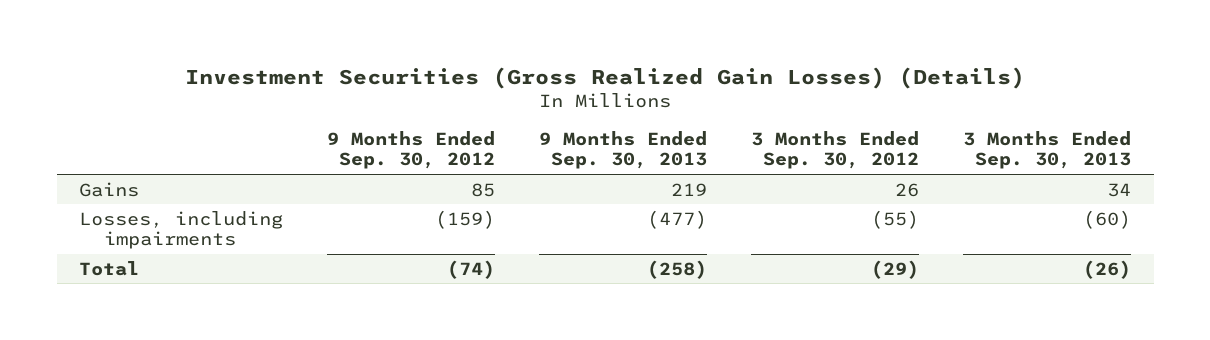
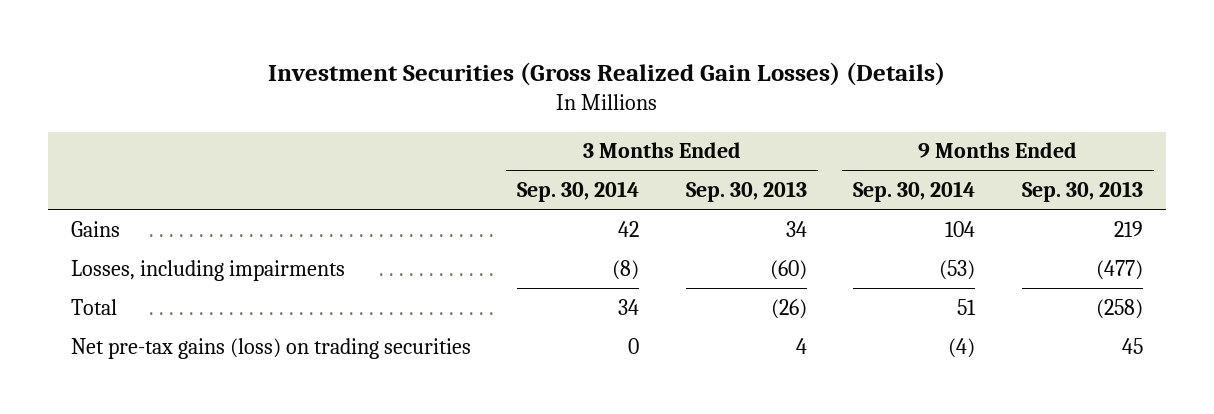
- | 9 Months Ended Sep. 30, 2012 | 9 Months Ended Sep. 30, 2013 | 3 Months Ended Sep. 30, 2012 | 3 Months Ended Sep. 30, 2013
+ | 3 Months Ended Sep. 30, 2014 | 3 Months Ended Sep. 30, 2013 | 9 Months Ended Sep. 30, 2014 | 9 Months Ended Sep. 30, 2013
+ Net pre-tax gains (loss) on trading securities | 0 | 4 | (4) | 45

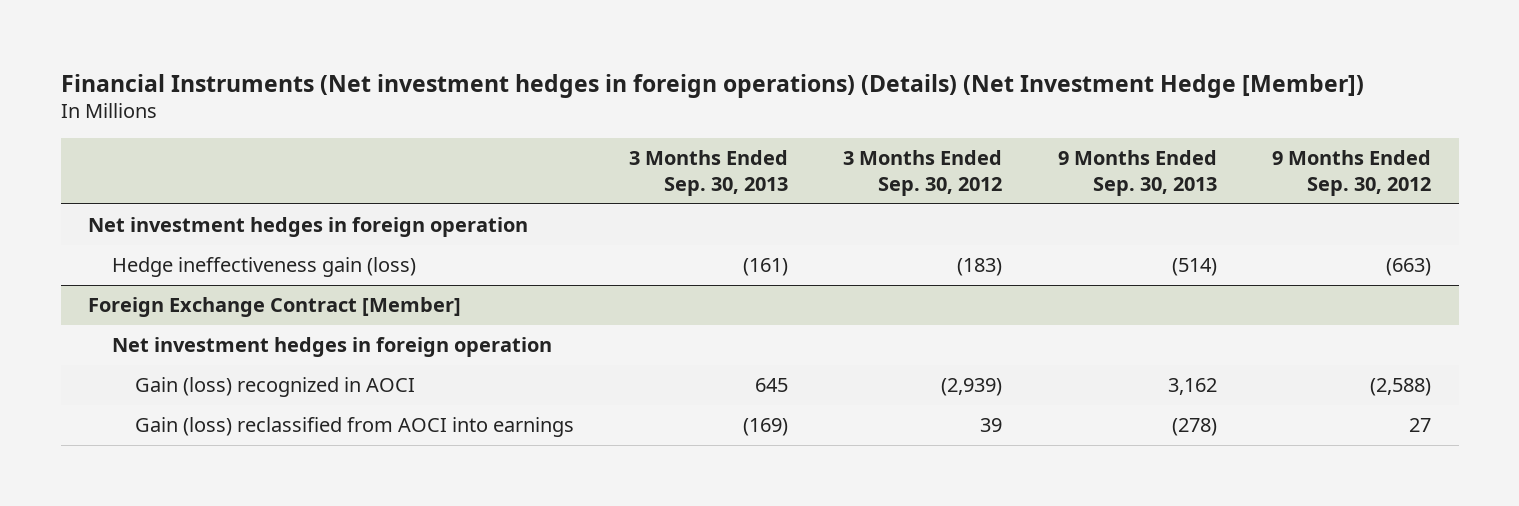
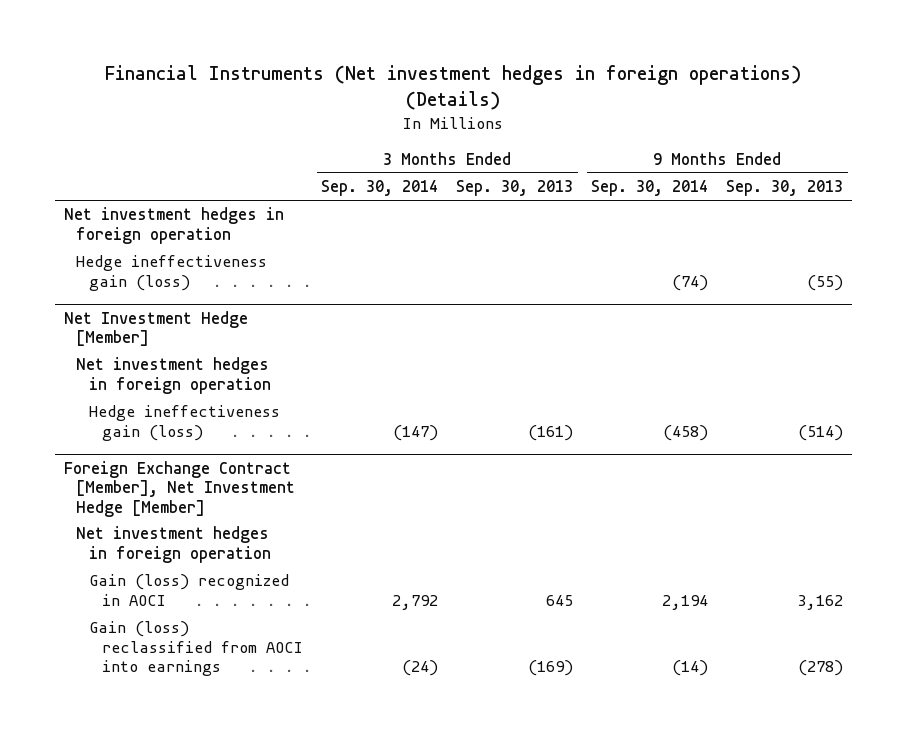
- Financial Instruments (Net investment hedges in foreign operations) (Details) (Net Investment Hedge [Member])
+ Financial Instruments (Net investment hedges in foreign operations) (Details)
- | 3 Months Ended Sep. 30, 2013 | 3 Months Ended Sep. 30, 2012 | 9 Months Ended Sep. 30, 2013 | 9 Months Ended Sep. 30, 2012
+ | 3 Months Ended Sep. 30, 2014 | 3 Months Ended Sep. 30, 2013 | 9 Months Ended Sep. 30, 2014 | 9 Months Ended Sep. 30, 2013
+ Hedge ineffectiveness gain (loss) | | | (74) | (55)
+ Net Investment Hedge [Member]
+ Net investment hedges in foreign operation
- Foreign Exchange Contract [Member]
+ Foreign Exchange Contract [Member], Net Investment Hedge [Member]

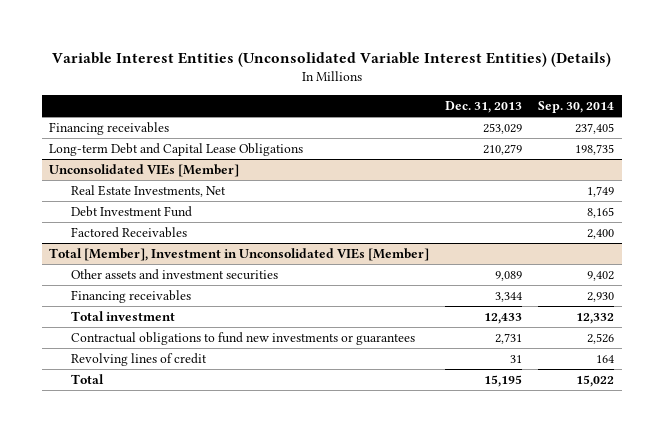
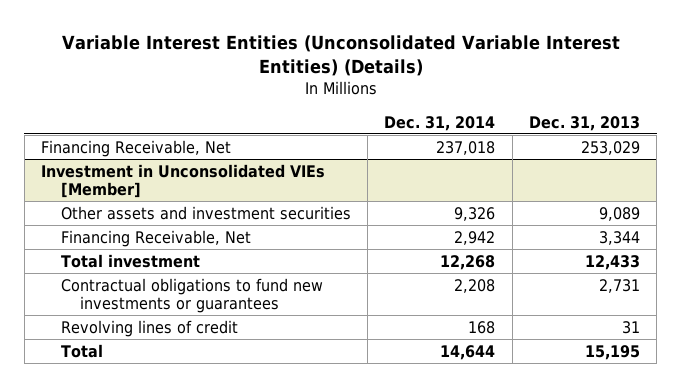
- | Dec. 31, 2013 | Sep. 30, 2014
+ | Dec. 31, 2014 | Dec. 31, 2013
- Financing receivables | 253,029 | 237,405
- Long-term Debt and Capital Lease Obligations | 210,279 | 198,735
- Unconsolidated VIEs [Member]
- Real Estate Investments, Net | | 1,749
- Debt Investment Fund | | 8,165
- Factored Receivables | | 2,400
- Total [Member], Investment in Unconsolidated VIEs [Member]
+ Financing Receivable, Net | 237,018 | 253,029
+ Investment in Unconsolidated VIEs [Member]
- Financing receivables | 3,344 | 2,930
+ Financing Receivable, Net | 2,942 | 3,344

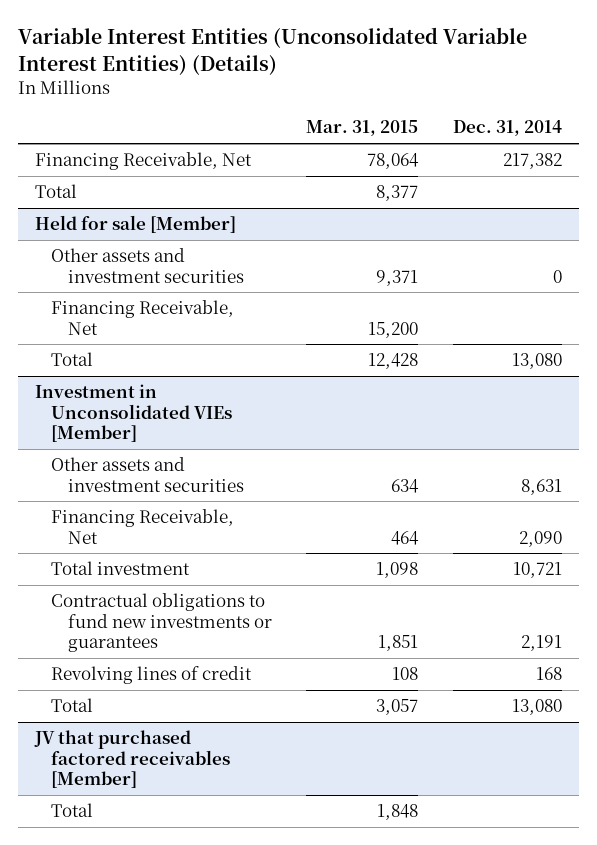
- | Dec. 31, 2014 | Dec. 31, 2013
+ | Mar. 31, 2015 | Dec. 31, 2014
- Financing Receivable, Net | 237,018 | 253,029
+ Financing Receivable, Net | 78,064 | 217,382
+ Total | 8,377 |
+ Held for sale [Member]
+ Other assets and investment securities | 9,371 | 0
+ Financing Receivable, Net | 15,200 |
+ Total | 12,428 | 13,080
@ Investment in Unconsolidated VIEs [Member]
- Other assets and investment securities | 9,326 | 9,089
- Financing Receivable, Net | 2,942 | 3,344
- Total investment | 12,268 | 12,433
- Contractual obligations to fund new investments or guarantees | 2,208 | 2,731
+ Other assets and investment securities | 634 | 8,631
+ Financing Receivable, Net | 464 | 2,090
+ Total investment | 1,098 | 10,721
+ Contractual obligations to fund new investments or guarantees | 1,851 | 2,191
- Total | 14,644 | 15,195
+ Total | 3,057 | 13,080
+ JV that purchased factored receivables [Member]
+ Total | 1,848 |

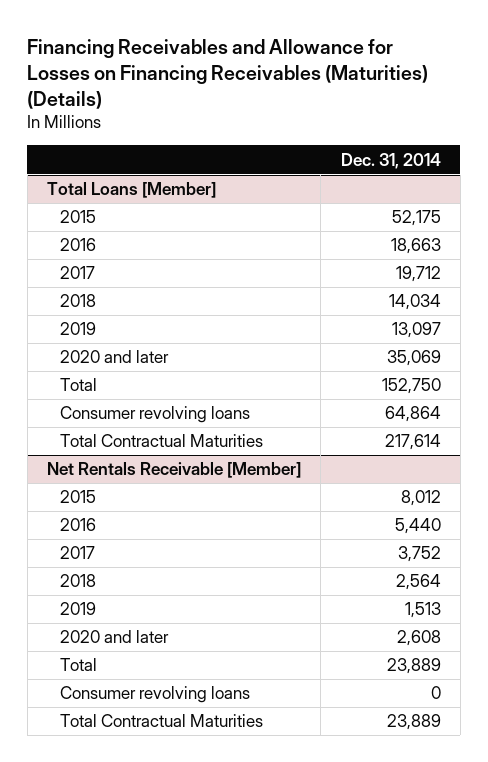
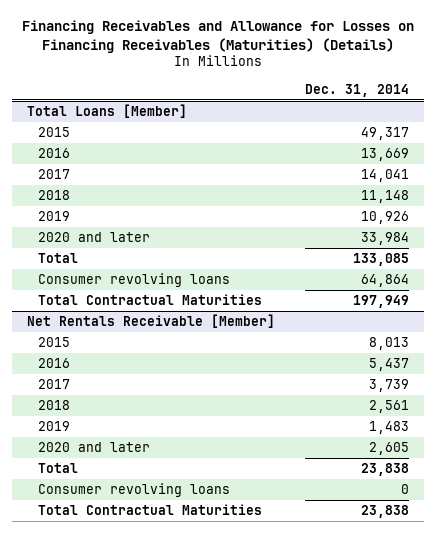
@ Total Loans [Member]
- 2015 | 52,175
- 2016 | 18,663
- 2017 | 19,712
- 2018 | 14,034
- 2019 | 13,097
- 2020 and later | 35,069
- Total | 152,750
+ 2015 | 49,317
+ 2016 | 13,669
+ 2017 | 14,041
+ 2018 | 11,148
+ 2019 | 10,926
+ 2020 and later | 33,984
+ Total | 133,085
- Total Contractual Maturities | 217,614
+ Total Contractual Maturities | 197,949
@ Net Rentals Receivable [Member]
- 2015 | 8,012
- 2016 | 5,440
- 2017 | 3,752
- 2018 | 2,564
- 2019 | 1,513
- 2020 and later | 2,608
- Total | 23,889
+ 2015 | 8,013
+ 2016 | 5,437
+ 2017 | 3,739
+ 2018 | 2,561
+ 2019 | 1,483
+ 2020 and later | 2,605
+ Total | 23,838
- Total Contractual Maturities | 23,889
+ Total Contractual Maturities | 23,838

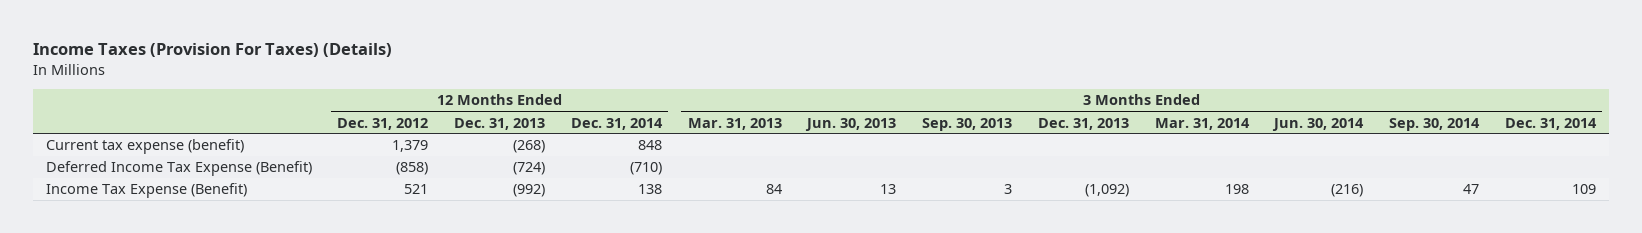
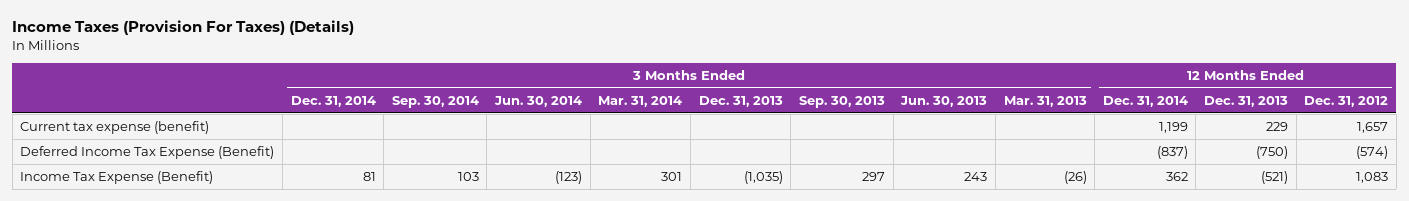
- | 12 Months Ended Dec. 31, 2012 | 12 Months Ended Dec. 31, 2013 | 12 Months Ended Dec. 31, 2014 | 3 Months Ended Mar. 31, 2013 | 3 Months Ended Jun. 30, 2013 | 3 Months Ended Sep. 30, 2013 | 3 Months Ended Dec. 31, 2013 | 3 Months Ended Mar. 31, 2014 | 3 Months Ended Jun. 30, 2014 | 3 Months Ended Sep. 30, 2014 | 3 Months Ended Dec. 31, 2014
+ | 3 Months Ended Dec. 31, 2014 | 3 Months Ended Sep. 30, 2014 | 3 Months Ended Jun. 30, 2014 | 3 Months Ended Mar. 31, 2014 | 3 Months Ended Dec. 31, 2013 | 3 Months Ended Sep. 30, 2013 | 3 Months Ended Jun. 30, 2013 | 3 Months Ended Mar. 31, 2013 | 12 Months Ended Dec. 31, 2014 | 12 Months Ended Dec. 31, 2013 | 12 Months Ended Dec. 31, 2012
- Current tax expense (benefit) | 1,379 | (268) | 848 | | | | | | | |
- Deferred Income Tax Expense (Benefit) | (858) | (724) | (710) | | | | | | | |
- Income Tax Expense (Benefit) | 521 | (992) | 138 | 84 | 13 | 3 | (1,092) | 198 | (216) | 47 | 109
+ Current tax expense (benefit) | | | | | | | | | 1,199 | 229 | 1,657
+ Deferred Income Tax Expense (Benefit) | | | | | | | | | (837) | (750) | (574)
+ Income Tax Expense (Benefit) | 81 | 103 | (123) | 301 | (1,035) | 297 | 243 | (26) | 362 | (521) | 1,083

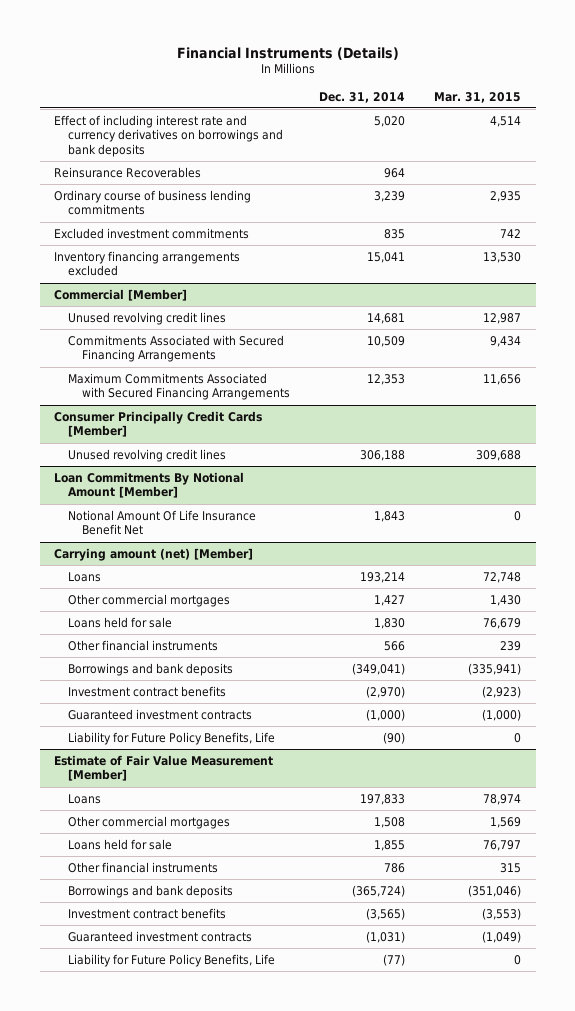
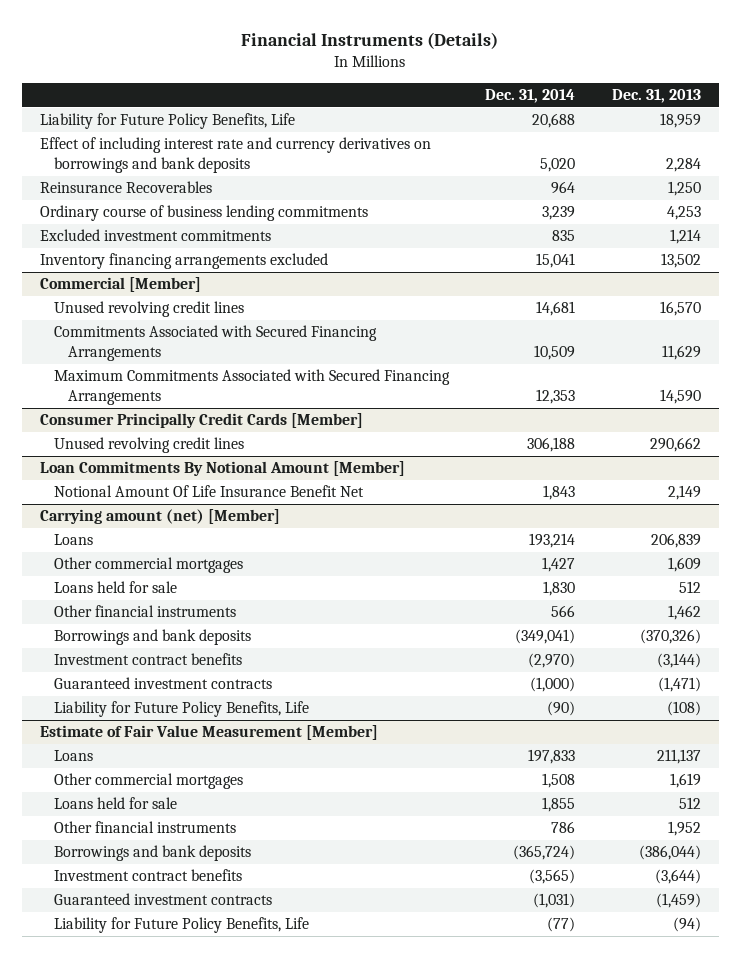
- | Dec. 31, 2014 | Mar. 31, 2015
+ | Dec. 31, 2014 | Dec. 31, 2013
+ Liability for Future Policy Benefits, Life | 20,688 | 18,959

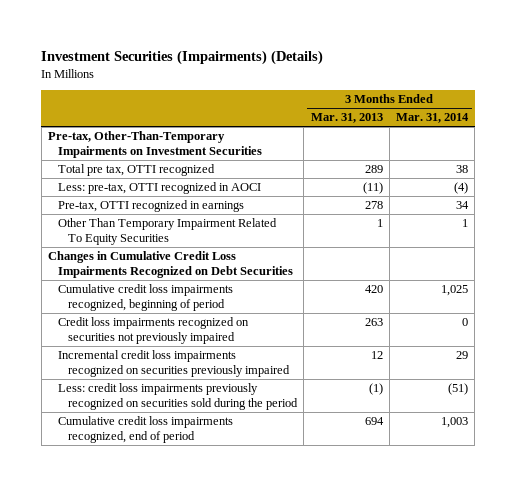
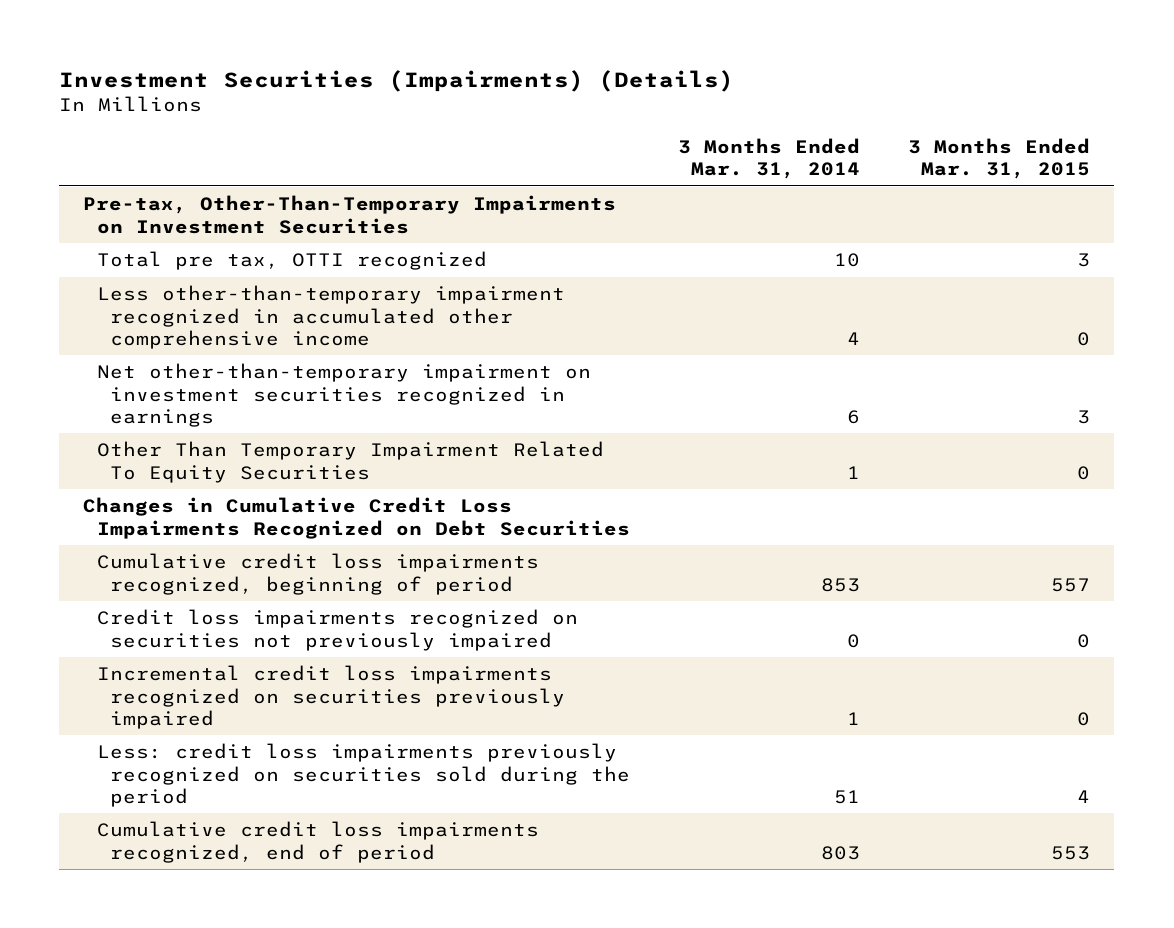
- | 3 Months Ended Mar. 31, 2013 | 3 Months Ended Mar. 31, 2014
+ | 3 Months Ended Mar. 31, 2014 | 3 Months Ended Mar. 31, 2015
- Total pre tax, OTTI recognized | 289 | 38
- Less: pre-tax, OTTI recognized in AOCI | (11) | (4)
- Pre-tax, OTTI recognized in earnings | 278 | 34
+ Total pre tax, OTTI recognized | 10 | 3
+ Less other-than-temporary impairment recognized in accumulated other comprehensive income | 4 | 0
+ Net other-than-temporary impairment on investment securities recognized in earnings | 6 | 3
- Cumulative credit loss impairments recognized, beginning of period | 420 | 1,025
+ Cumulative credit loss impairments recognized, beginning of period | 853 | 557
- Incremental credit loss impairments recognized on securities previously impaired | 12 | 29
- Less: credit loss impairments previously recognized on securities sold during the period | (1) | (51)
- Cumulative credit loss impairments recognized, end of period | 694 | 1,003
+ Incremental credit loss impairments recognized on securities previously impaired | 1 | 0
+ Less: credit loss impairments previously recognized on securities sold during the period | 51 | 4
+ Cumulative credit loss impairments recognized, end of period | 803 | 553

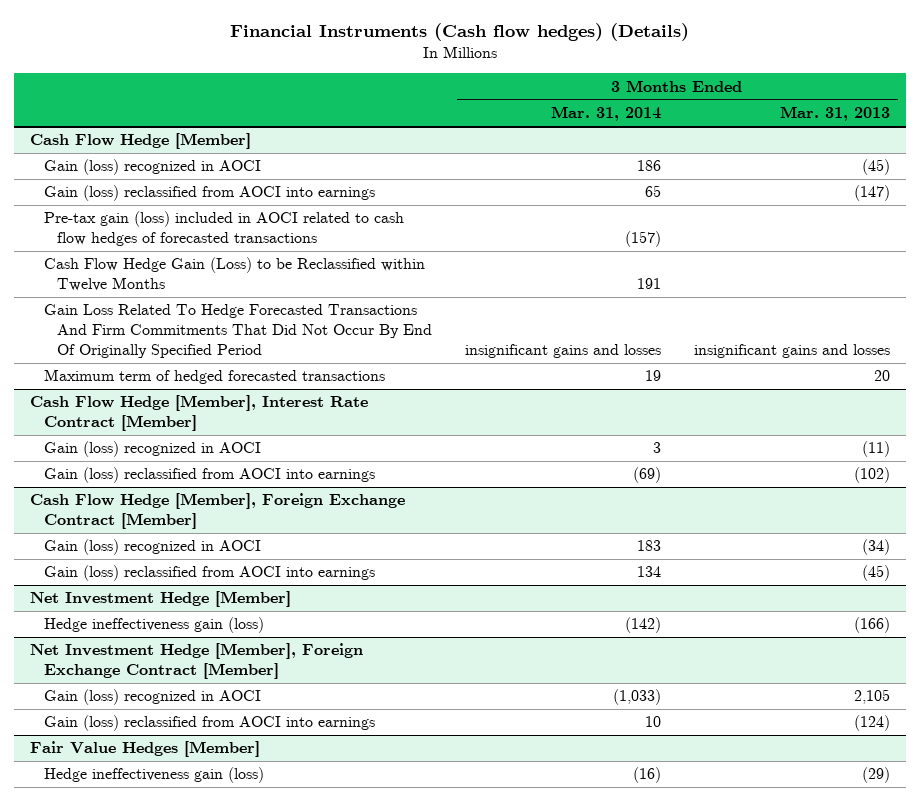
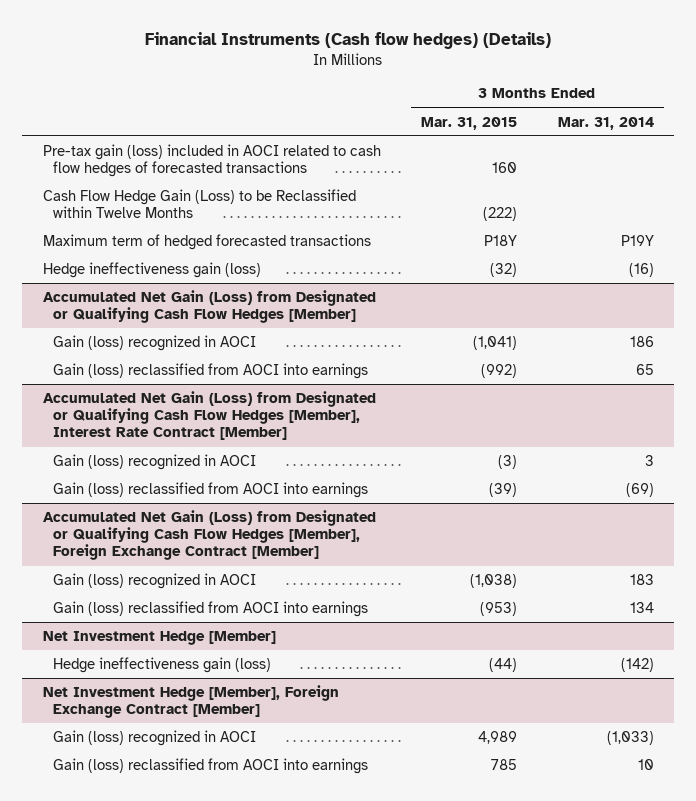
- | 3 Months Ended Mar. 31, 2014 | 3 Months Ended Mar. 31, 2013
+ | 3 Months Ended Mar. 31, 2015 | 3 Months Ended Mar. 31, 2014
- Cash Flow Hedge [Member]
+ Pre-tax gain (loss) included in AOCI related to cash flow hedges of forecasted transactions | 160 |
+ Cash Flow Hedge Gain (Loss) to be Reclassified within Twelve Months | (222) |
+ Maximum term of hedged forecasted transactions | P18Y | P19Y
+ Hedge ineffectiveness gain (loss) | (32) | (16)
+ Accumulated Net Gain (Loss) from Designated or Qualifying Cash Flow Hedges [Member]
- Pre-tax gain (loss) included in AOCI related to cash flow hedges of forecasted transactions | (157) |
- Cash Flow Hedge Gain (Loss) to be Reclassified within Twelve Months | 191 |
- Gain Loss Related To Hedge Forecasted Transactions And Firm Commitments That Did Not Occur By End Of Originally Specified Period | insignificant gains and losses | insignificant gains and losses
- Maximum term of hedged forecasted transactions | 19 | 20
- Cash Flow Hedge [Member], Interest Rate Contract [Member]
+ Accumulated Net Gain (Loss) from Designated or Qualifying Cash Flow Hedges [Member], Interest Rate Contract [Member]
- Cash Flow Hedge [Member], Foreign Exchange Contract [Member]
+ Accumulated Net Gain (Loss) from Designated or Qualifying Cash Flow Hedges [Member], Foreign Exchange Contract [Member]
- Fair Value Hedges [Member]
- Hedge ineffectiveness gain (loss) | (16) | (29)

